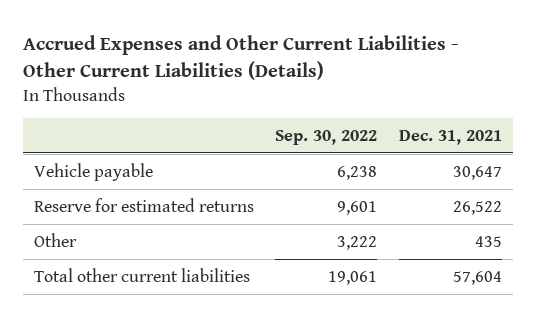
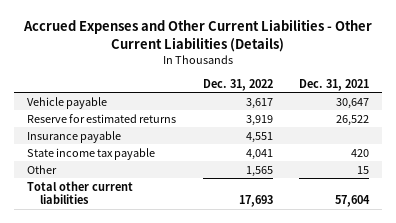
- | Sep. 30, 2022 | Dec. 31, 2021
+ | Dec. 31, 2022 | Dec. 31, 2021
- Other | 3,222 | 435
+ Insurance payable | 4,551 |
+ State income tax payable | 4,041 | 420
+ Other | 1,565 | 15

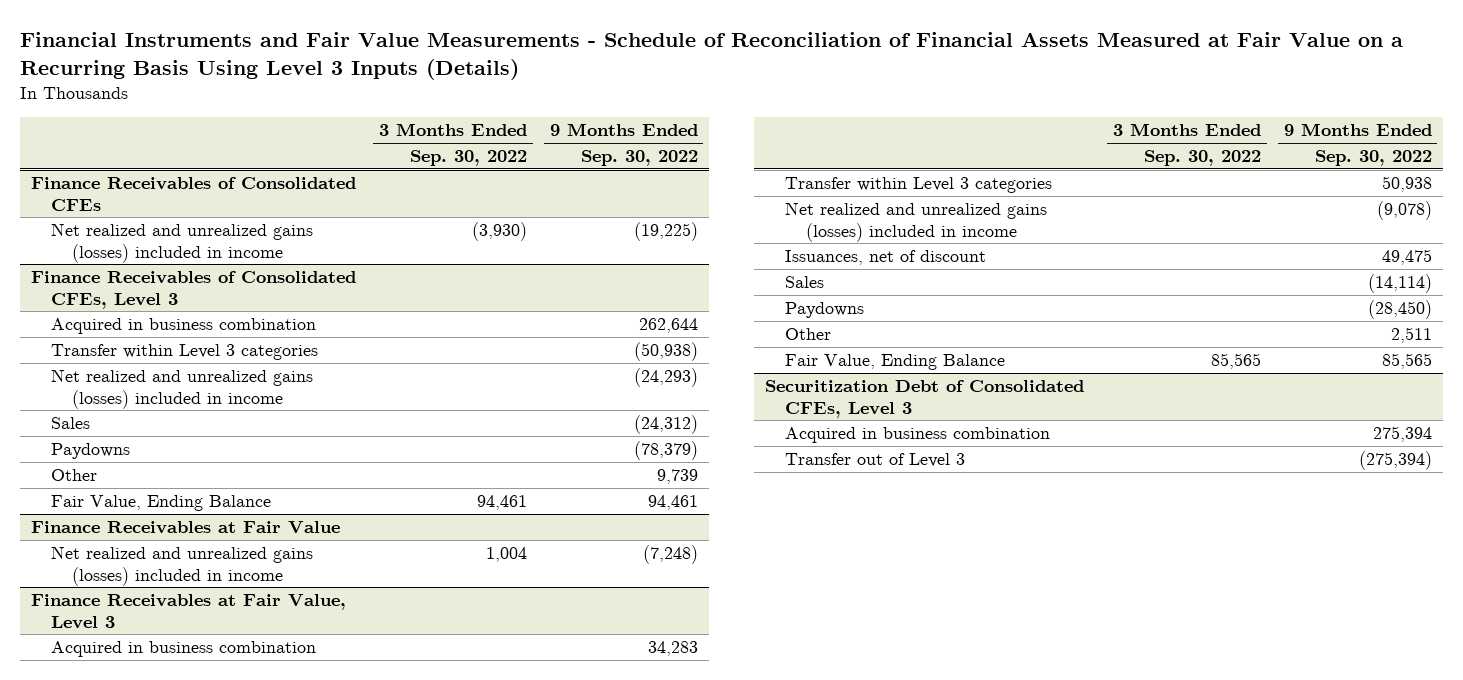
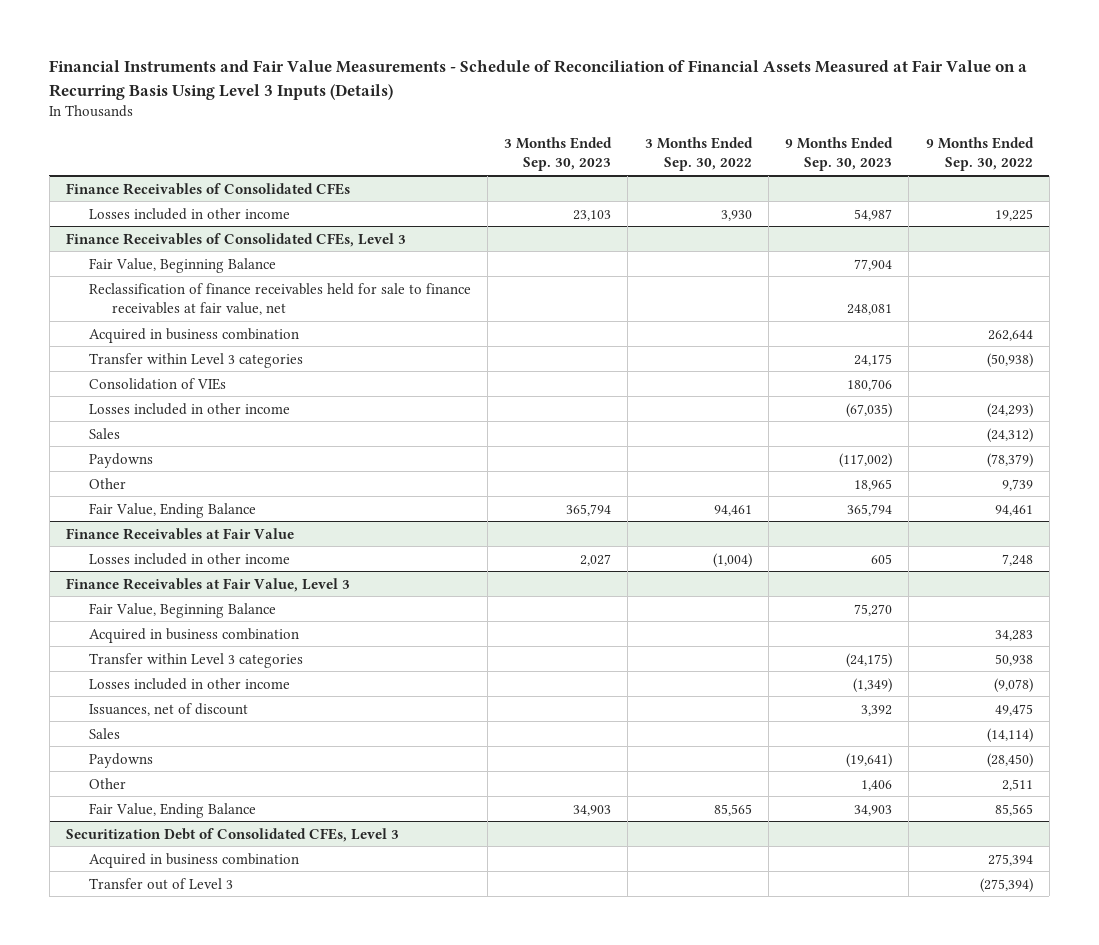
- | 3 Months Ended Sep. 30, 2022 | 9 Months Ended Sep. 30, 2022
+ | 3 Months Ended Sep. 30, 2023 | 3 Months Ended Sep. 30, 2022 | 9 Months Ended Sep. 30, 2023 | 9 Months Ended Sep. 30, 2022
@ Finance Receivables of Consolidated CFEs
- Net realized and unrealized gains (losses) included in income | (3,930) | (19,225)
+ Losses included in other income | 23,103 | 3,930 | 54,987 | 19,225
@ Finance Receivables of Consolidated CFEs, Level 3
+ Fair Value, Beginning Balance | | | 77,904 |
+ Reclassification of finance receivables held for sale to finance receivables at fair value, net | | | 248,081 |
- Net realized and unrealized gains (losses) included in income | | (24,293)
+ Consolidation of VIEs | | | 180,706 |
+ Losses included in other income | | | (67,035) | (24,293)
@ Finance Receivables at Fair Value
- Net realized and unrealized gains (losses) included in income | 1,004 | (7,248)
+ Losses included in other income | 2,027 | (1,004) | 605 | 7,248
@ Finance Receivables at Fair Value, Level 3
+ Fair Value, Beginning Balance | | | 75,270 |
- Net realized and unrealized gains (losses) included in income | | (9,078)
+ Losses included in other income | | | (1,349) | (9,078)

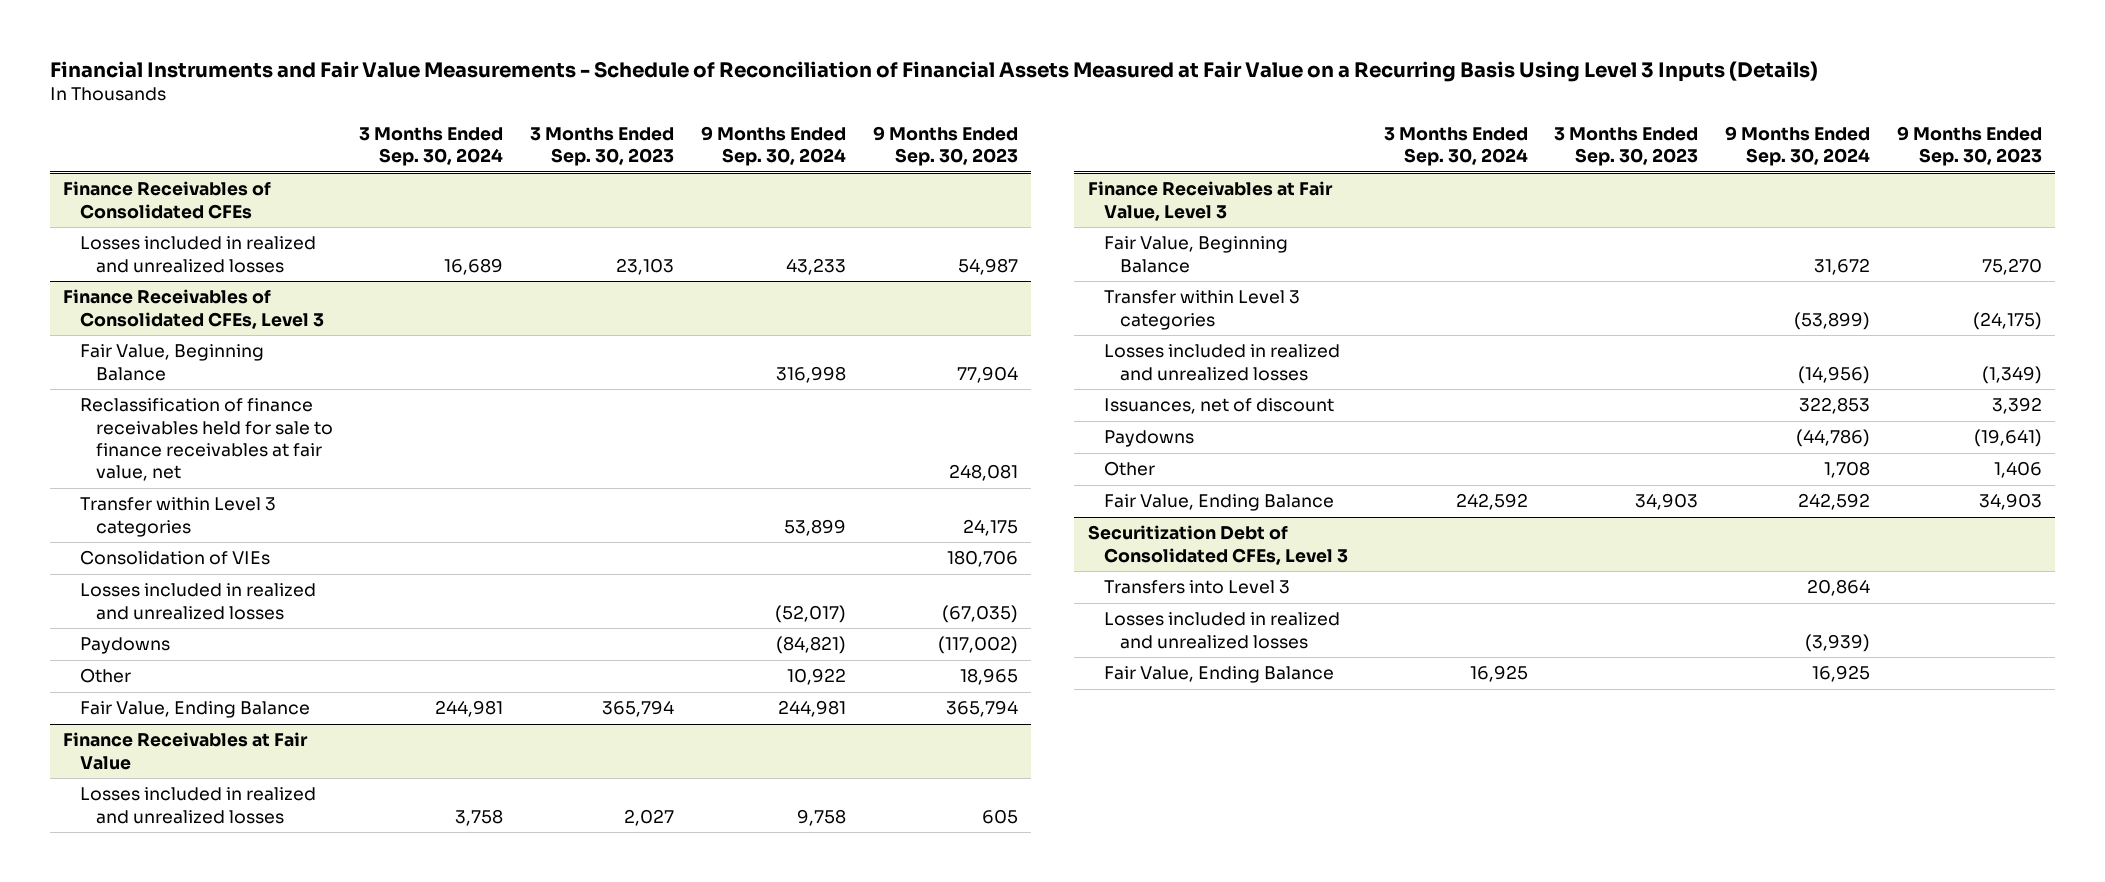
- | 3 Months Ended Sep. 30, 2023 | 3 Months Ended Sep. 30, 2022 | 9 Months Ended Sep. 30, 2023 | 9 Months Ended Sep. 30, 2022
+ | 3 Months Ended Sep. 30, 2024 | 3 Months Ended Sep. 30, 2023 | 9 Months Ended Sep. 30, 2024 | 9 Months Ended Sep. 30, 2023
@ Finance Receivables of Consolidated CFEs
- Losses included in other income | 23,103 | 3,930 | 54,987 | 19,225
+ Losses included in realized and unrealized losses | 16,689 | 23,103 | 43,233 | 54,987
@ Finance Receivables of Consolidated CFEs, Level 3
- Acquired in business combination | | | | 262,644
- Losses included in other income | | | (67,035) | (24,293)
- Sales | | | | (24,312)
+ Losses included in realized and unrealized losses | | | (52,017) | (67,035)
@ Finance Receivables at Fair Value
- Losses included in other income | 2,027 | (1,004) | 605 | 7,248
+ Losses included in realized and unrealized losses | 3,758 | 2,027 | 9,758 | 605
@ Finance Receivables at Fair Value, Level 3
- Acquired in business combination | | | | 34,283
- Losses included in other income | | | (1,349) | (9,078)
+ Losses included in realized and unrealized losses | | | (14,956) | (1,349)
- Sales | | | | (14,114)
@ Securitization Debt of Consolidated CFEs, Level 3
- Acquired in business combination | | | | 275,394
- Transfer out of Level 3 | | | | (275,394)
+ Transfers into Level 3 | | | 20,864 |
+ Losses included in realized and unrealized losses | | | (3,939) |
+ Fair Value, Ending Balance | 16,925 | | 16,925 |

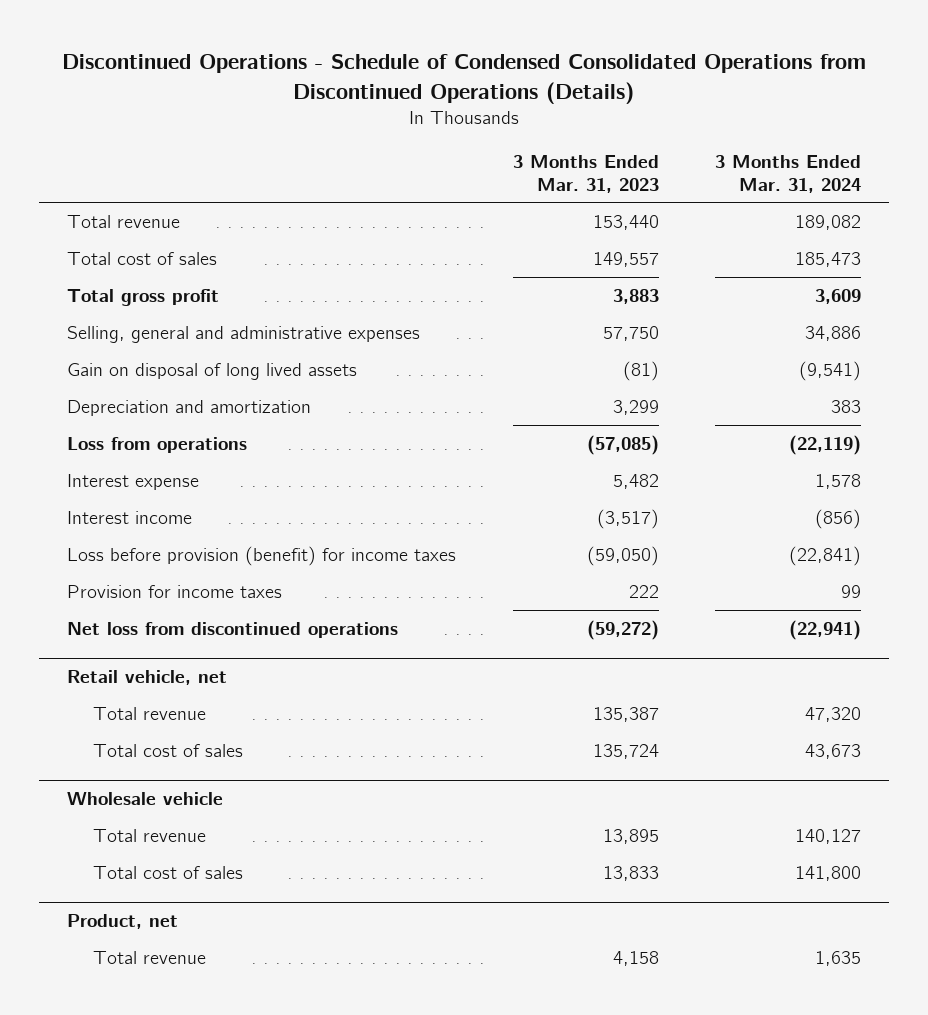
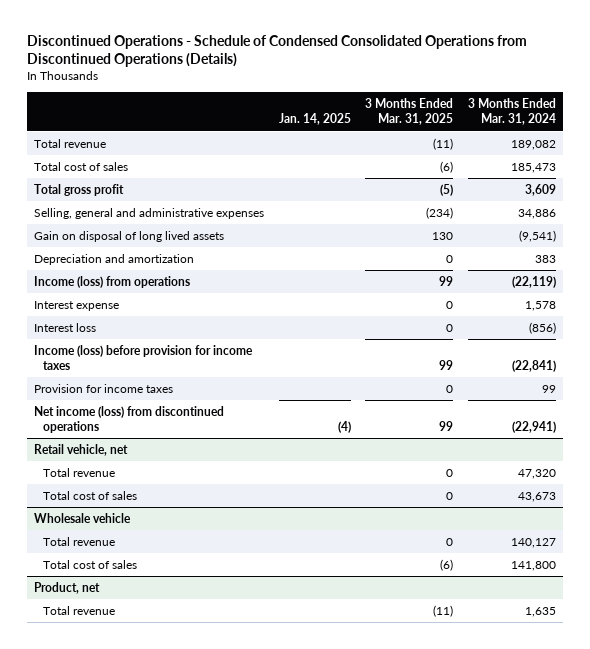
- | 3 Months Ended Mar. 31, 2023 | 3 Months Ended Mar. 31, 2024
+ | Jan. 14, 2025 | 3 Months Ended Mar. 31, 2025 | 3 Months Ended Mar. 31, 2024
- Loss from operations | (57,085) | (22,119)
+ Income (loss) from operations | | 99 | (22,119)
- Interest income | (3,517) | (856)
- Loss before provision (benefit) for income taxes | (59,050) | (22,841)
+ Interest loss | | 0 | (856)
+ Income (loss) before provision for income taxes | | 99 | (22,841)
- Net loss from discontinued operations | (59,272) | (22,941)
+ Net income (loss) from discontinued operations | (4) | 99 | (22,941)

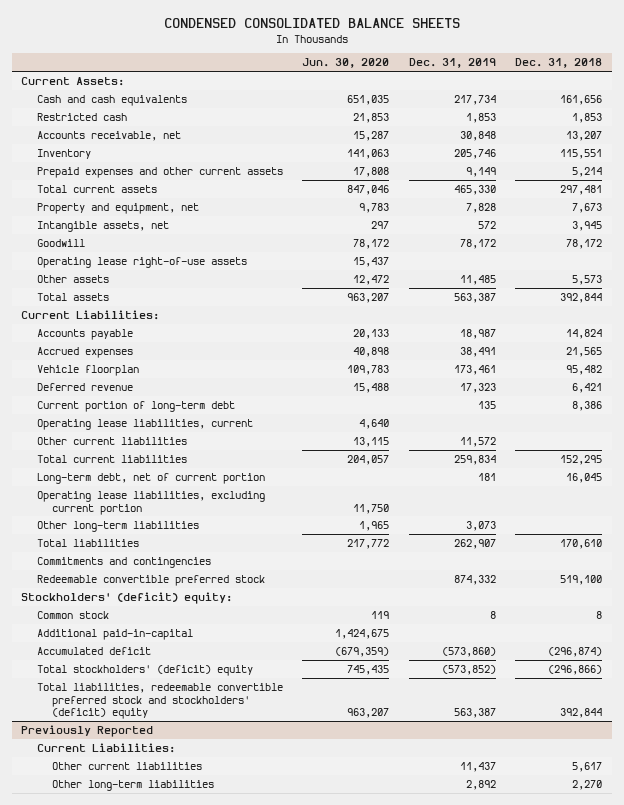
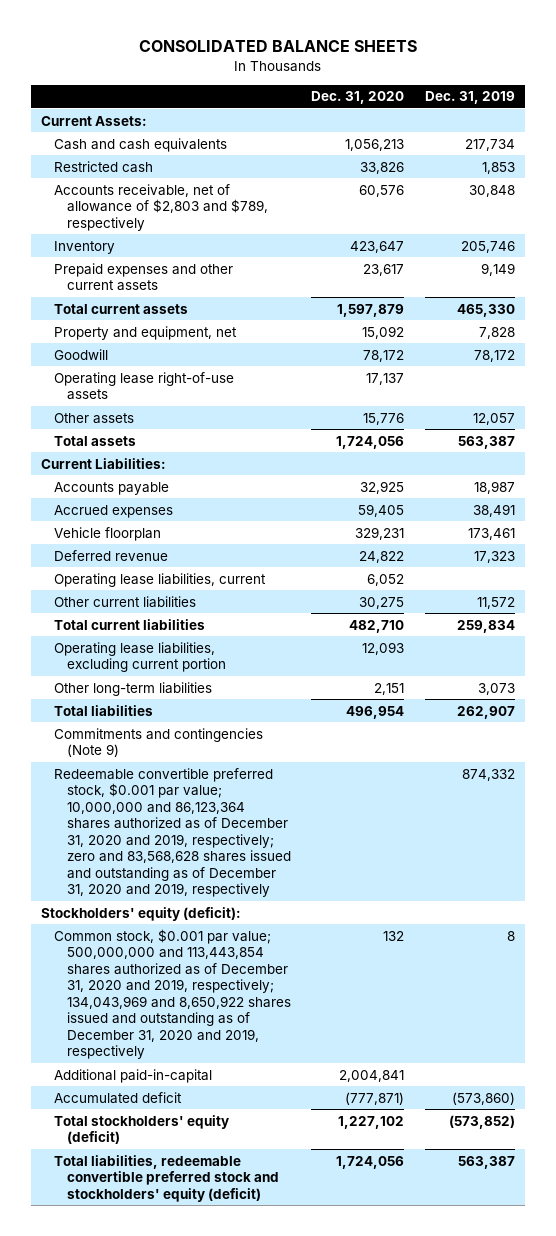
- CONDENSED CONSOLIDATED BALANCE SHEETS
+ CONSOLIDATED BALANCE SHEETS
- | Jun. 30, 2020 | Dec. 31, 2019 | Dec. 31, 2018
+ | Dec. 31, 2020 | Dec. 31, 2019
- Accounts receivable, net | 15,287 | 30,848 | 13,207
+ Accounts receivable, net of allowance of $2,803 and $789, respectively | 60,576 | 30,848
- Intangible assets, net | 297 | 572 | 3,945
- Other assets | 12,472 | 11,485 | 5,573
+ Other assets | 15,776 | 12,057
- Current portion of long-term debt | | 135 | 8,386
- Long-term debt, net of current portion | | 181 | 16,045
- Commitments and contingencies
- Redeemable convertible preferred stock | | 874,332 | 519,100
- Stockholders' (deficit) equity:
- Common stock | 119 | 8 | 8
+ Commitments and contingencies (Note 9)
+ Redeemable convertible preferred stock, $0.001 par value; 10,000,000 and 86,123,364 shares authorized as of December 31, 2020 and 2019, respectively; zero and 83,568,628 shares issued and outstanding as of December 31, 2020 and 2019, respectively | | 874,332
+ Stockholders' equity (deficit):
+ Common stock, $0.001 par value; 500,000,000 and 113,443,854 shares authorized as of December 31, 2020 and 2019, respectively; 134,043,969 and 8,650,922 shares issued and outstanding as of December 31, 2020 and 2019, respectively | 132 | 8
- Total stockholders' (deficit) equity | 745,435 | (573,852) | (296,866)
- Total liabilities, redeemable convertible preferred stock and stockholders' (deficit) equity | 963,207 | 563,387 | 392,844
- Previously Reported
- Current Liabilities:
- Other current liabilities | | 11,437 | 5,617
- Other long-term liabilities | | 2,892 | 2,270
+ Total stockholders' equity (deficit) | 1,227,102 | (573,852)
+ Total liabilities, redeemable convertible preferred stock and stockholders' equity (deficit) | 1,724,056 | 563,387

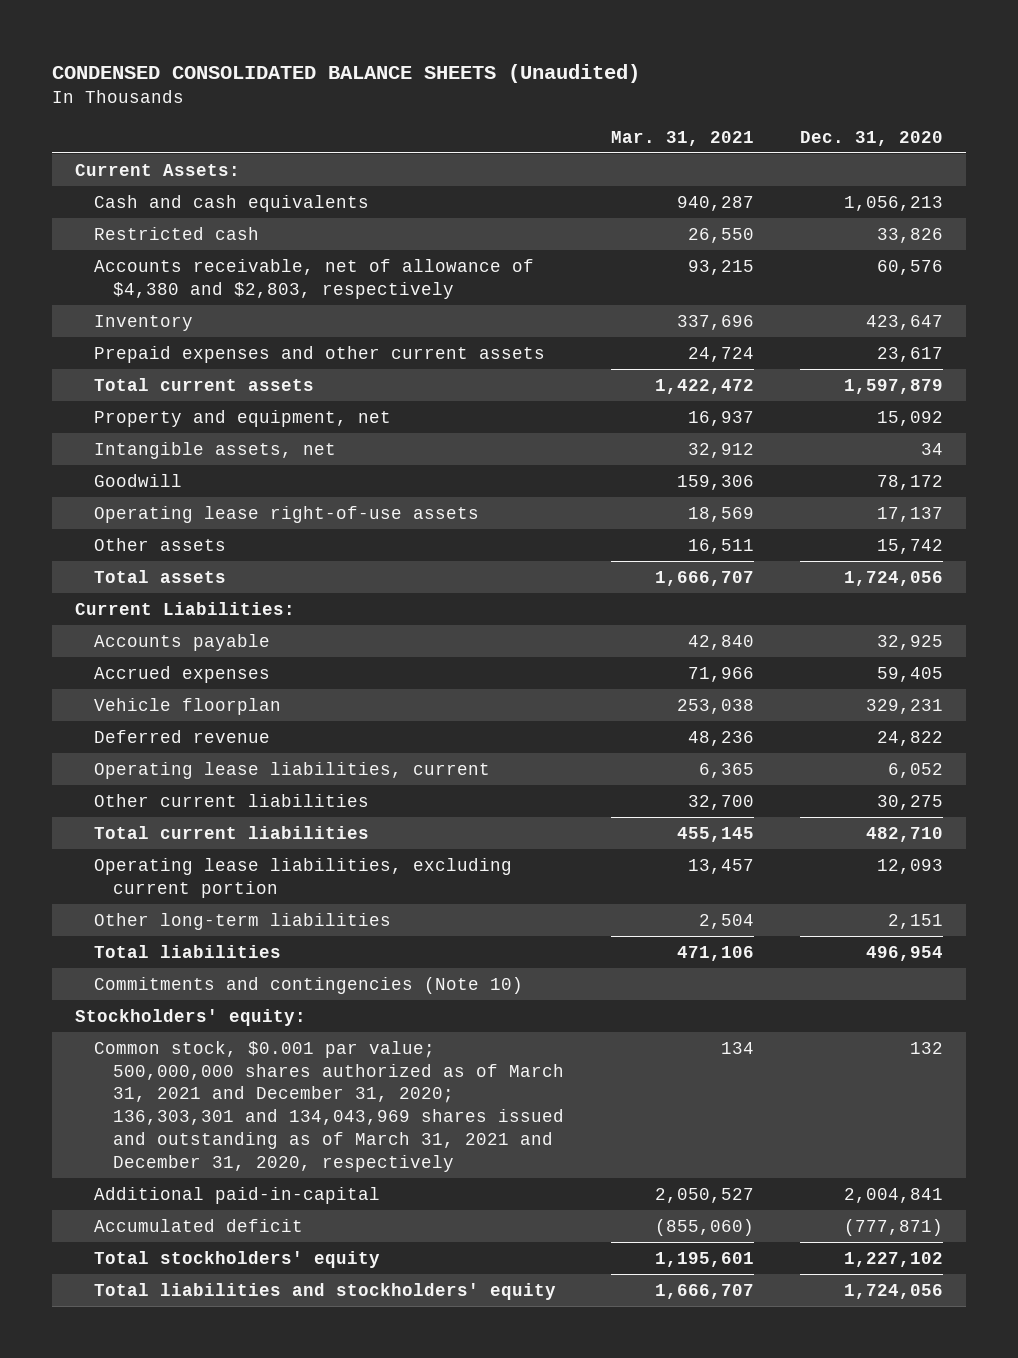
- CONSOLIDATED BALANCE SHEETS
+ CONDENSED CONSOLIDATED BALANCE SHEETS (Unaudited)
- | Dec. 31, 2020 | Dec. 31, 2019
+ | Mar. 31, 2021 | Dec. 31, 2020
- Accounts receivable, net of allowance of $2,803 and $789, respectively | 60,576 | 30,848
+ Accounts receivable, net of allowance of $4,380 and $2,803, respectively | 93,215 | 60,576
+ Intangible assets, net | 32,912 | 34
- Other assets | 15,776 | 12,057
+ Other assets | 16,511 | 15,742
- Commitments and contingencies (Note 9)
- Redeemable convertible preferred stock, $0.001 par value; 10,000,000 and 86,123,364 shares authorized as of December 31, 2020 and 2019, respectively; zero and 83,568,628 shares issued and outstanding as of December 31, 2020 and 2019, respectively | | 874,332
- Stockholders' equity (deficit):
- Common stock, $0.001 par value; 500,000,000 and 113,443,854 shares authorized as of December 31, 2020 and 2019, respectively; 134,043,969 and 8,650,922 shares issued and outstanding as of December 31, 2020 and 2019, respectively | 132 | 8
+ Commitments and contingencies (Note 10)
+ Stockholders' equity:
+ Common stock, $0.001 par value; 500,000,000 shares authorized as of March 31, 2021 and December 31, 2020; 136,303,301 and 134,043,969 shares issued and outstanding as of March 31, 2021 and December 31, 2020, respectively | 134 | 132
- Total stockholders' equity (deficit) | 1,227,102 | (573,852)
- Total liabilities, redeemable convertible preferred stock and stockholders' equity (deficit) | 1,724,056 | 563,387
+ Total stockholders' equity | 1,195,601 | 1,227,102
+ Total liabilities and stockholders' equity | 1,666,707 | 1,724,056

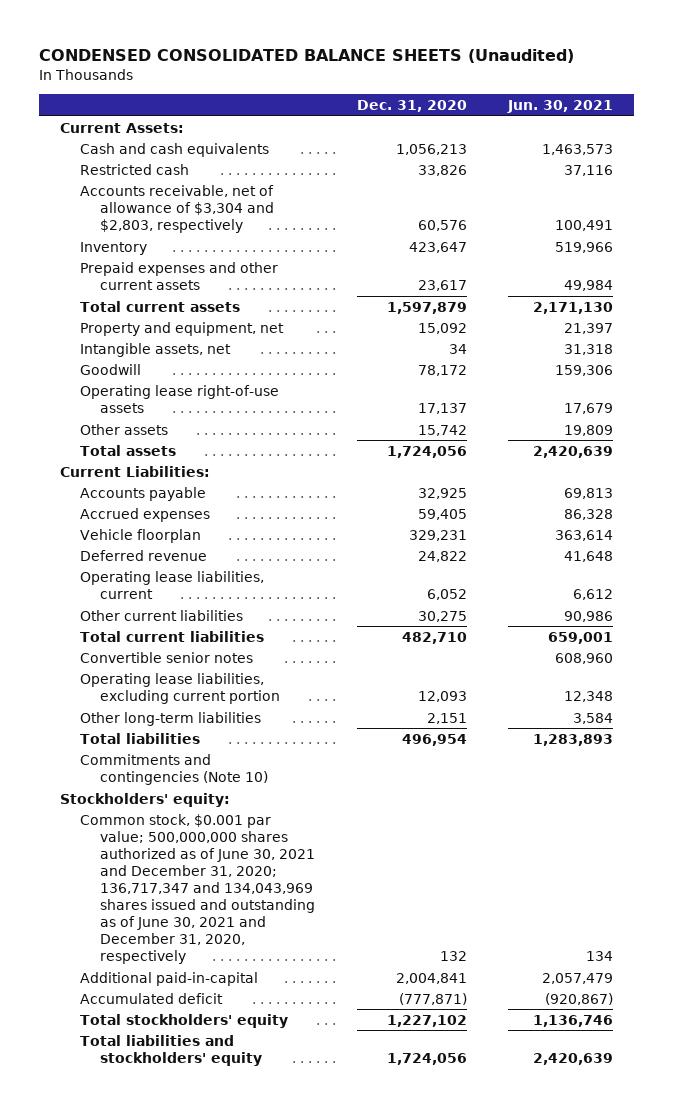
- | Mar. 31, 2021 | Dec. 31, 2020
+ | Dec. 31, 2020 | Jun. 30, 2021
- Accounts receivable, net of allowance of $4,380 and $2,803, respectively | 93,215 | 60,576
+ Accounts receivable, net of allowance of $3,304 and $2,803, respectively | 60,576 | 100,491
+ Convertible senior notes | | 608,960
- Common stock, $0.001 par value; 500,000,000 shares authorized as of March 31, 2021 and December 31, 2020; 136,303,301 and 134,043,969 shares issued and outstanding as of March 31, 2021 and December 31, 2020, respectively | 134 | 132
+ Common stock, $0.001 par value; 500,000,000 shares authorized as of June 30, 2021 and December 31, 2020; 136,717,347 and 134,043,969 shares issued and outstanding as of June 30, 2021 and December 31, 2020, respectively | 132 | 134

